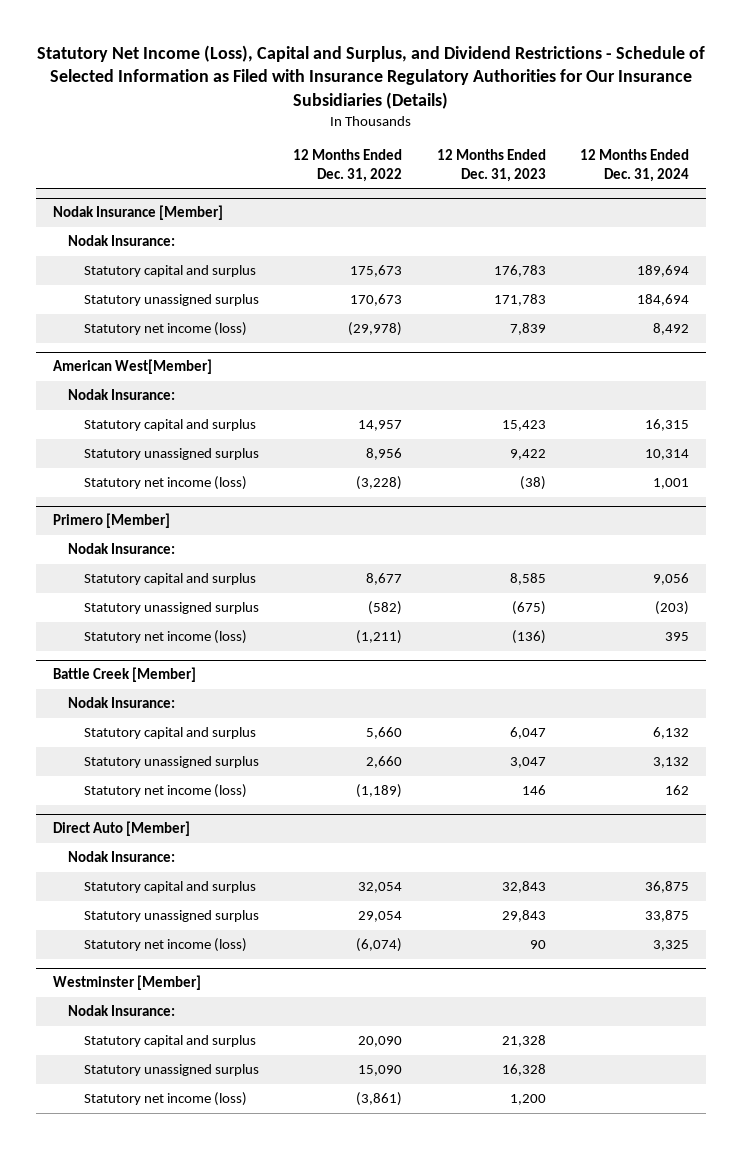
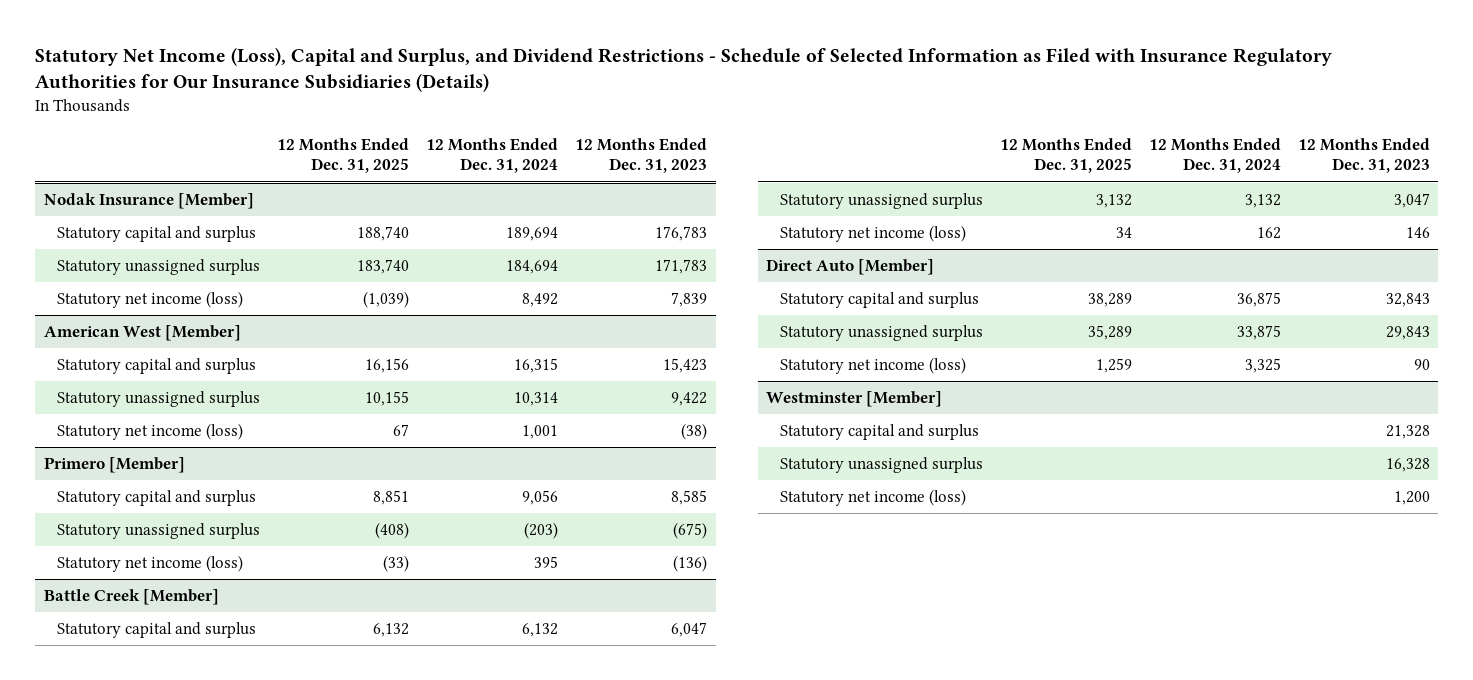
- | 12 Months Ended Dec. 31, 2022 | 12 Months Ended Dec. 31, 2023 | 12 Months Ended Dec. 31, 2024
+ | 12 Months Ended Dec. 31, 2025 | 12 Months Ended Dec. 31, 2024 | 12 Months Ended Dec. 31, 2023
@ Nodak Insurance [Member]
- Nodak Insurance:
- American West[Member]
- Nodak Insurance:
+ American West [Member]
@ Primero [Member]
- Nodak Insurance:
@ Battle Creek [Member]
- Nodak Insurance:
@ Direct Auto [Member]
- Nodak Insurance:
@ Westminster [Member]
- Nodak Insurance:

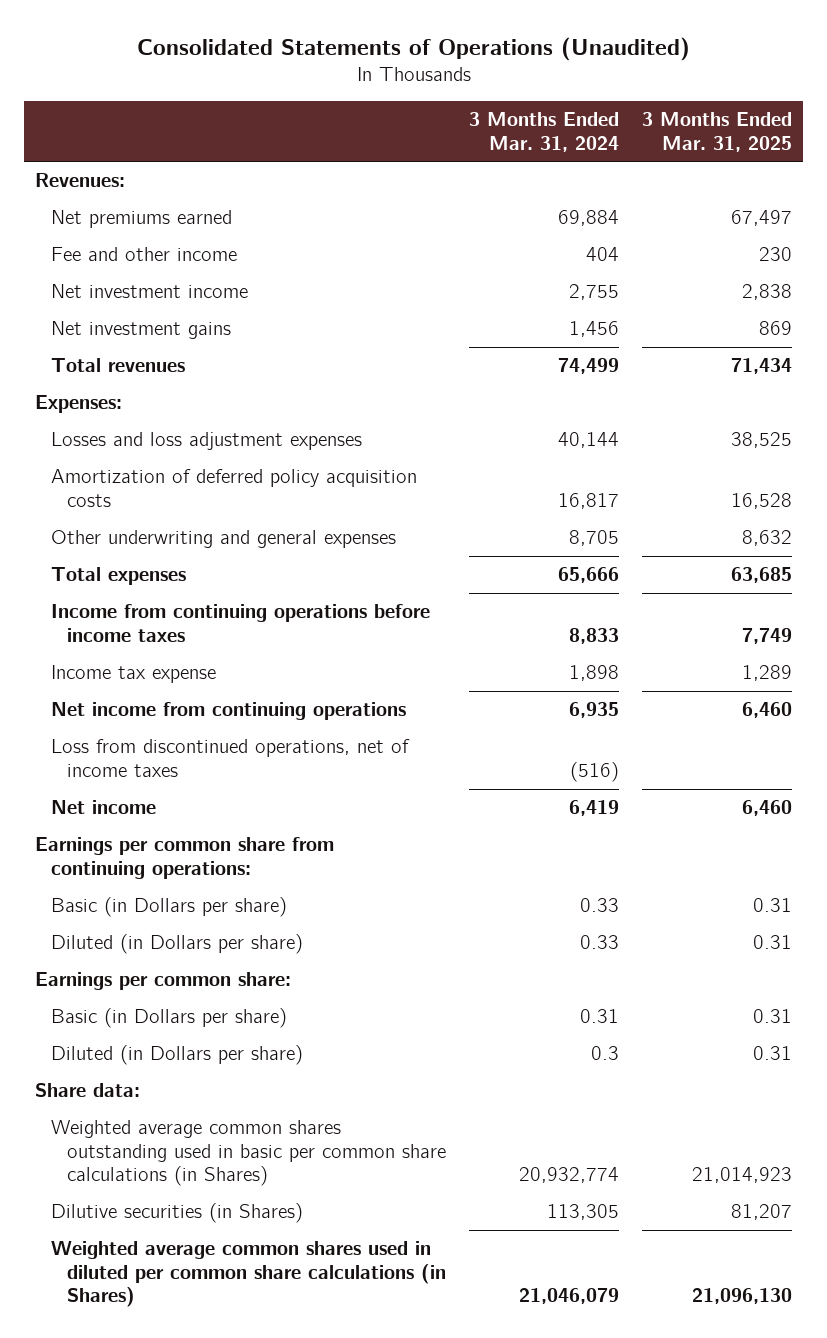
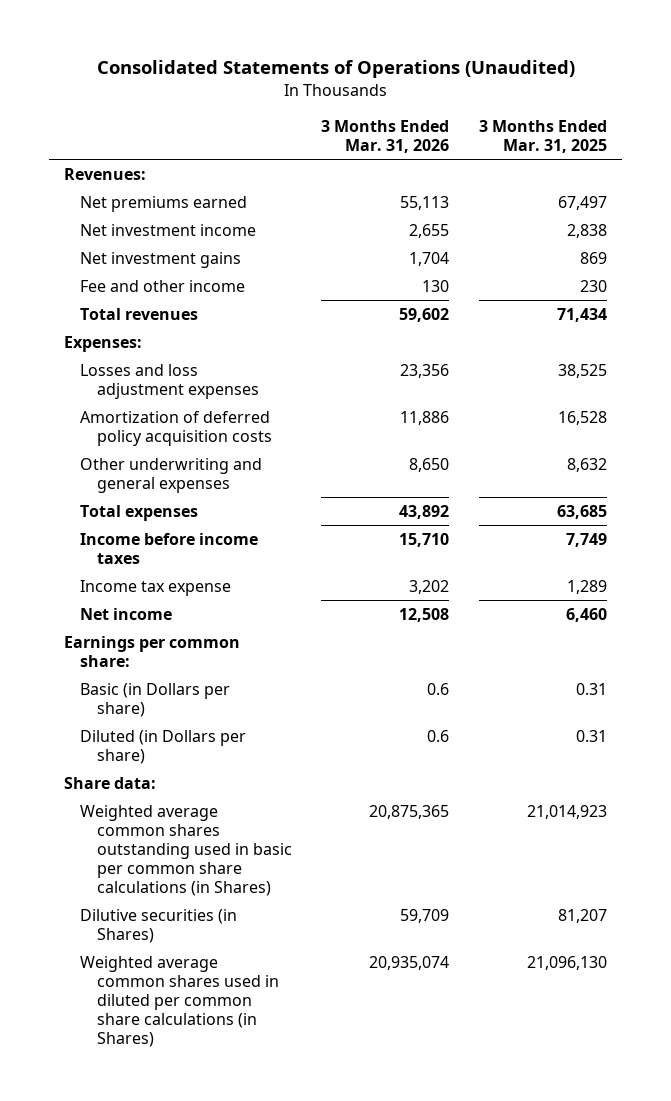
- | 3 Months Ended Mar. 31, 2024 | 3 Months Ended Mar. 31, 2025
+ | 3 Months Ended Mar. 31, 2026 | 3 Months Ended Mar. 31, 2025
moved down: Fee and other income | 130 | 230
- Income from continuing operations before income taxes | 8,833 | 7,749
+ Income before income taxes | 15,710 | 7,749
- Net income from continuing operations | 6,935 | 6,460
- Loss from discontinued operations, net of income taxes | (516) |
- Earnings per common share from continuing operations:
- Basic (in Dollars per share) | 0.33 | 0.31
- Diluted (in Dollars per share) | 0.33 | 0.31

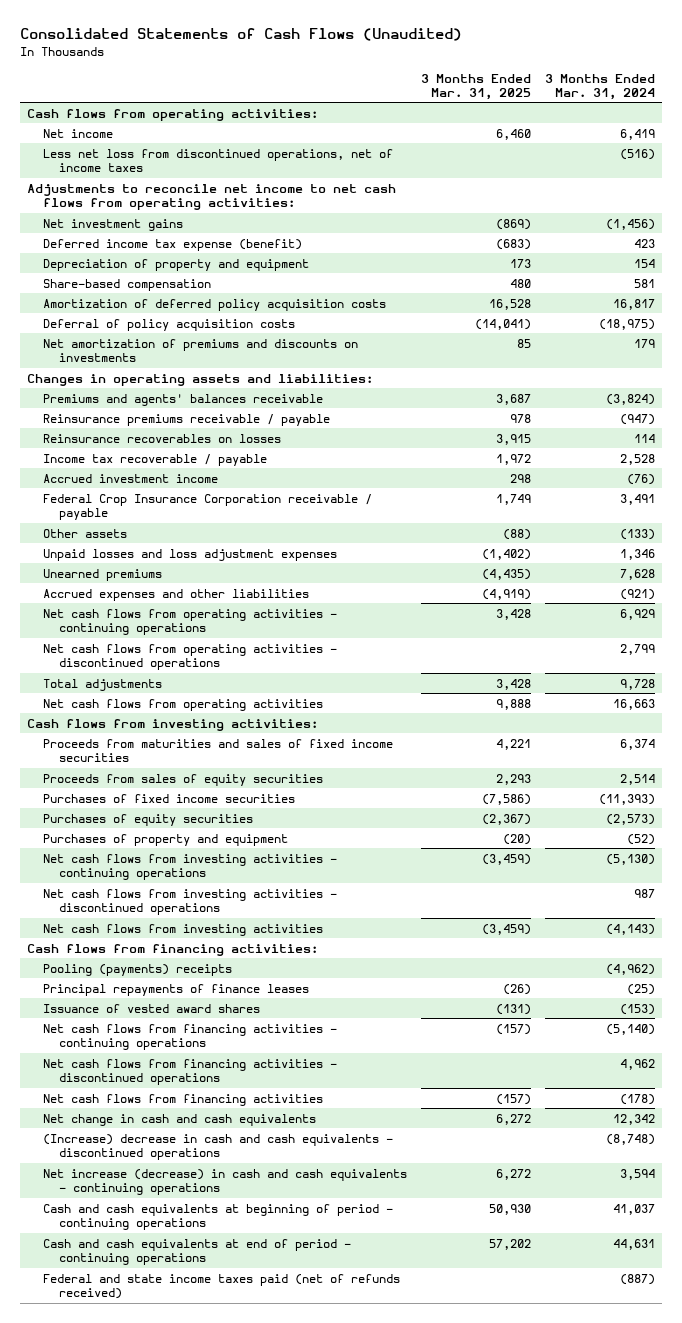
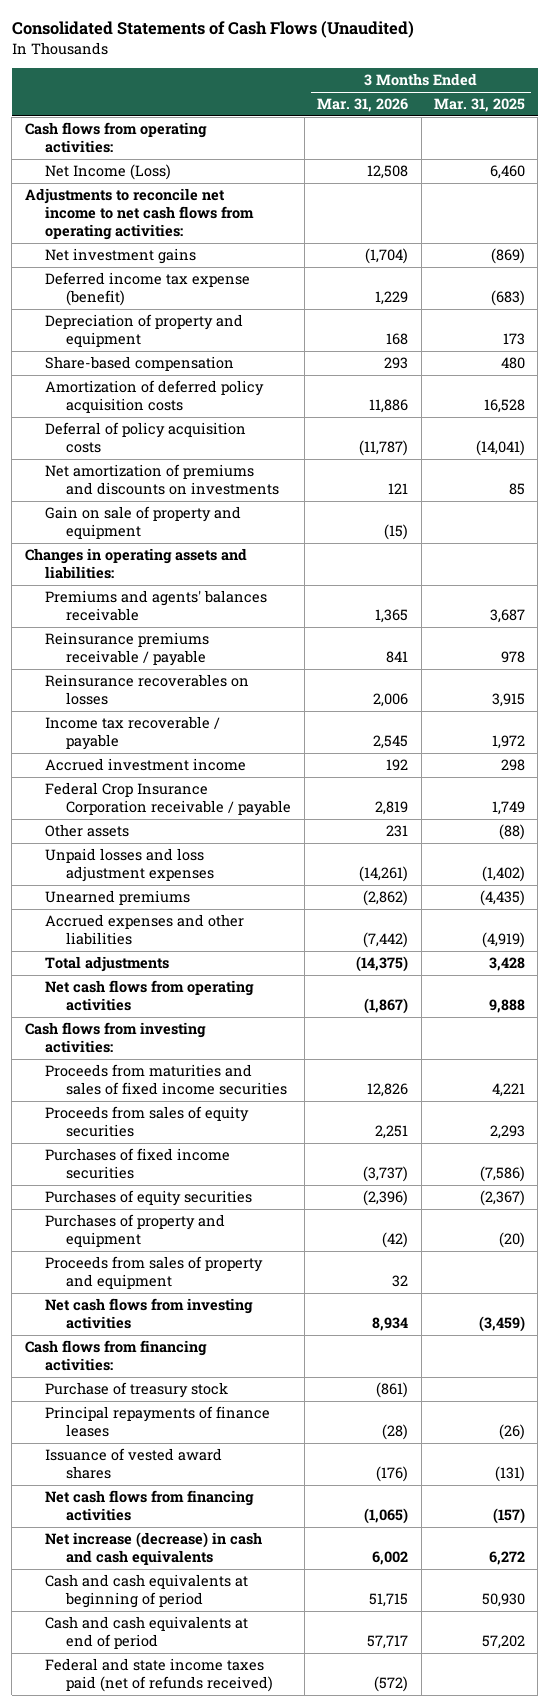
- | 3 Months Ended Mar. 31, 2025 | 3 Months Ended Mar. 31, 2024
+ | 3 Months Ended Mar. 31, 2026 | 3 Months Ended Mar. 31, 2025
- Net income | 6,460 | 6,419
- Less net loss from discontinued operations, net of income taxes | | (516)
+ Net Income (Loss) | 12,508 | 6,460
+ Gain on sale of property and equipment | (15) |
- Net cash flows from operating activities - continuing operations | 3,428 | 6,929
- Net cash flows from operating activities - discontinued operations | | 2,799
- Net cash flows from investing activities - continuing operations | (3,459) | (5,130)
- Net cash flows from investing activities - discontinued operations | | 987
+ Proceeds from sales of property and equipment | 32 |
- Pooling (payments) receipts | | (4,962)
+ Purchase of treasury stock | (861) |
- Net cash flows from financing activities - continuing operations | (157) | (5,140)
- Net cash flows from financing activities - discontinued operations | | 4,962
- Net change in cash and cash equivalents | 6,272 | 12,342
- (Increase) decrease in cash and cash equivalents - discontinued operations | | (8,748)
- Net increase (decrease) in cash and cash equivalents - continuing operations | 6,272 | 3,594
- Cash and cash equivalents at beginning of period - continuing operations | 50,930 | 41,037
- Cash and cash equivalents at end of period - continuing operations | 57,202 | 44,631
+ Net increase (decrease) in cash and cash equivalents | 6,002 | 6,272
+ Cash and cash equivalents at beginning of period | 51,715 | 50,930
+ Cash and cash equivalents at end of period | 57,717 | 57,202

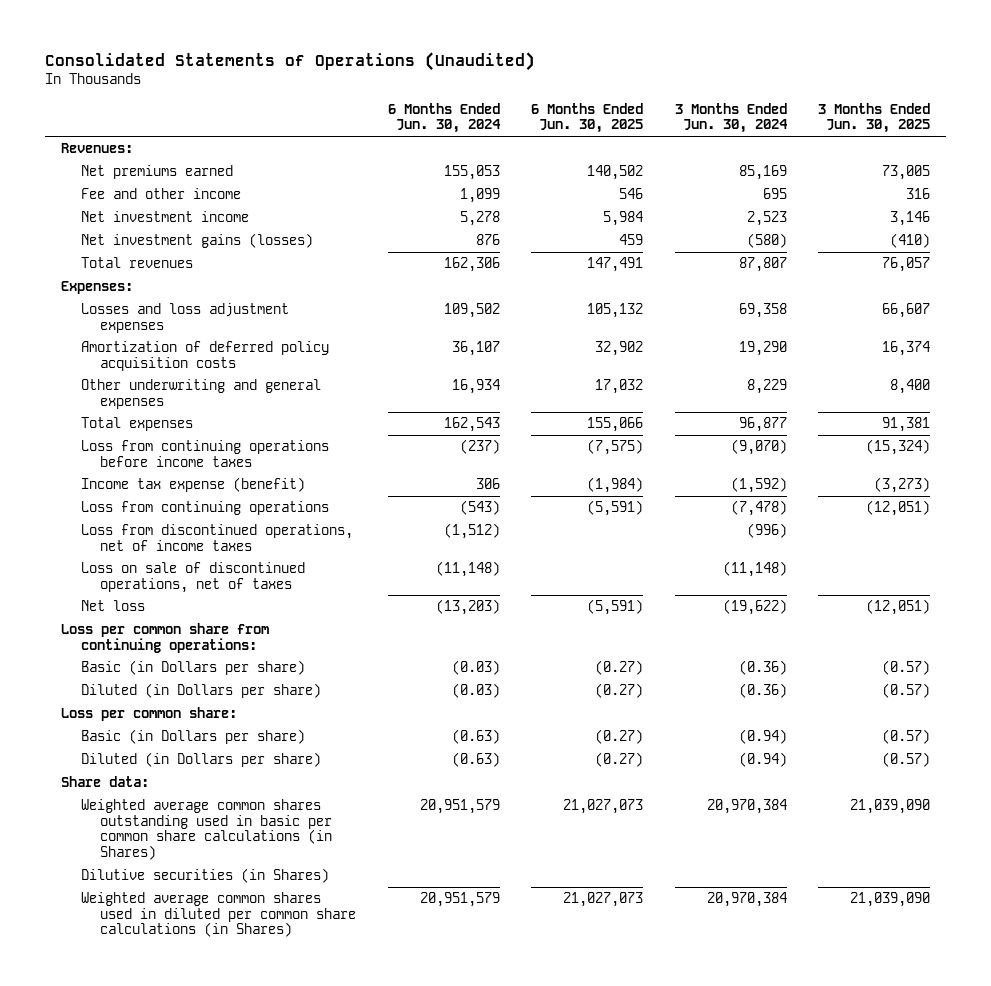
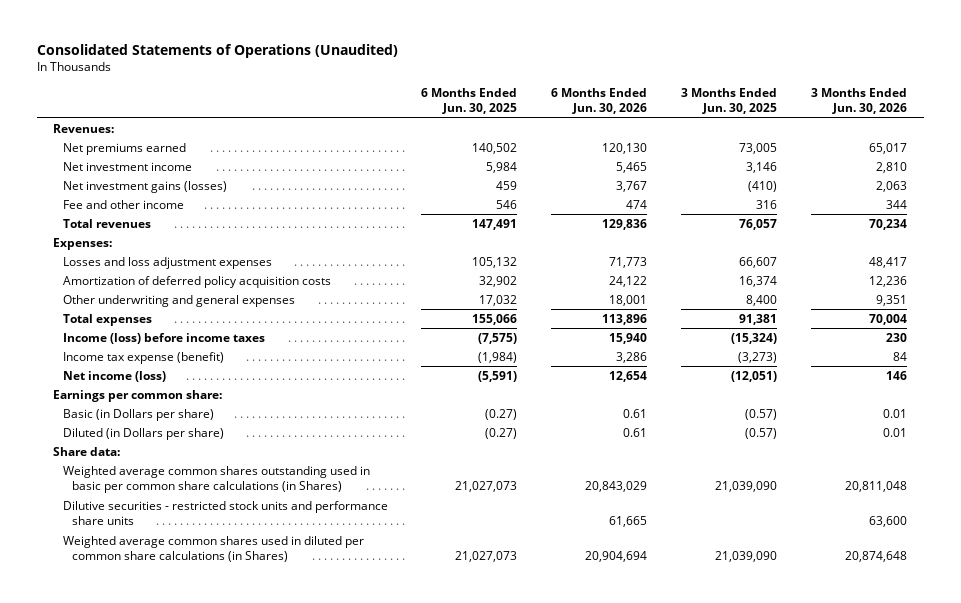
- | 6 Months Ended Jun. 30, 2024 | 6 Months Ended Jun. 30, 2025 | 3 Months Ended Jun. 30, 2024 | 3 Months Ended Jun. 30, 2025
+ | 6 Months Ended Jun. 30, 2025 | 6 Months Ended Jun. 30, 2026 | 3 Months Ended Jun. 30, 2025 | 3 Months Ended Jun. 30, 2026
moved down: Fee and other income | 546 | 474 | 316 | 344
- Loss from continuing operations before income taxes | (237) | (7,575) | (9,070) | (15,324)
+ Income (loss) before income taxes | (7,575) | 15,940 | (15,324) | 230
- Loss from continuing operations | (543) | (5,591) | (7,478) | (12,051)
- Loss from discontinued operations, net of income taxes | (1,512) | | (996) |
- Loss on sale of discontinued operations, net of taxes | (11,148) | | (11,148) |
- Net loss | (13,203) | (5,591) | (19,622) | (12,051)
- Loss per common share from continuing operations:
- Basic (in Dollars per share) | (0.03) | (0.27) | (0.36) | (0.57)
- Diluted (in Dollars per share) | (0.03) | (0.27) | (0.36) | (0.57)
- Loss per common share:
+ Net income (loss) | (5,591) | 12,654 | (12,051) | 146
+ Earnings per common share:
- Dilutive securities (in Shares)
+ Dilutive securities - restricted stock units and performance share units | | 61,665 | | 63,600

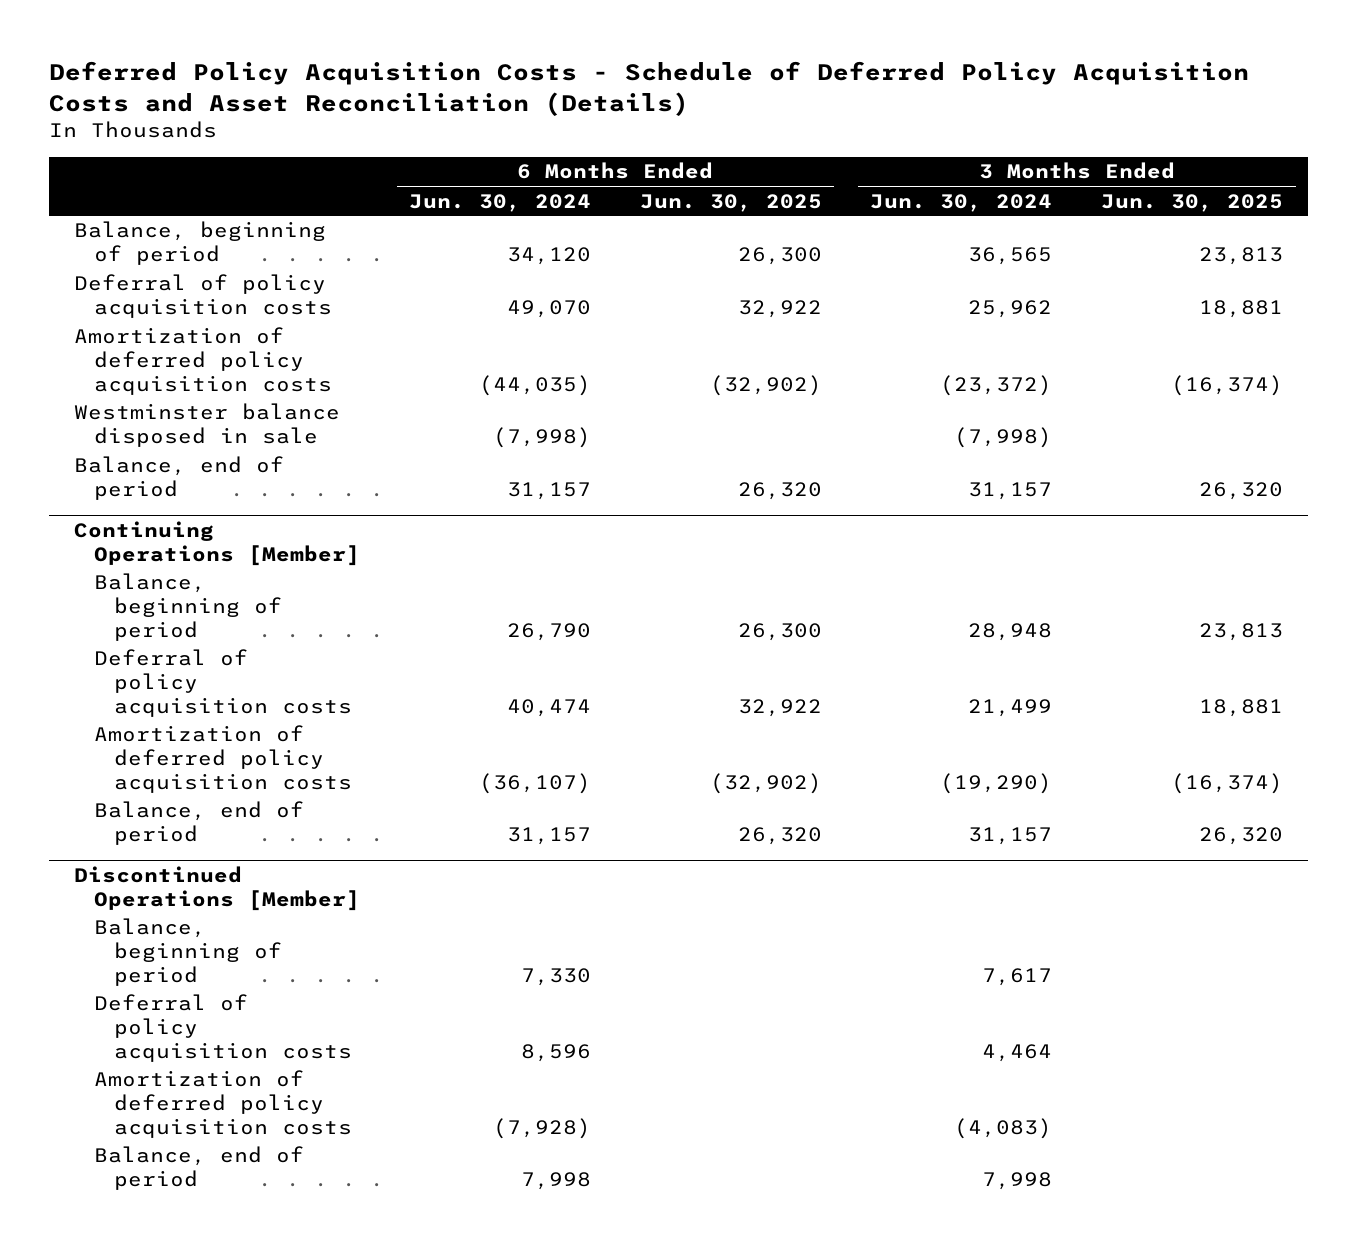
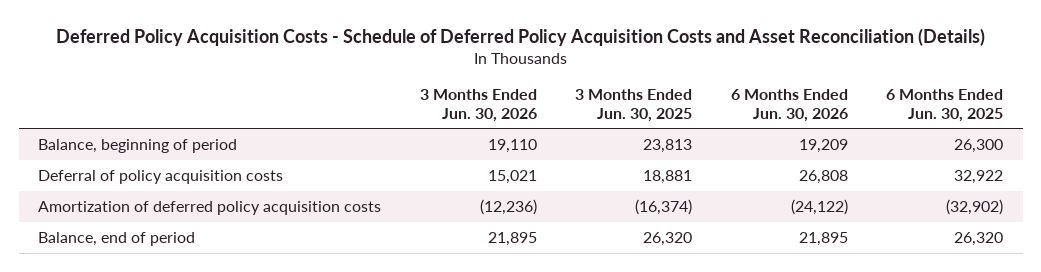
- | 6 Months Ended Jun. 30, 2024 | 6 Months Ended Jun. 30, 2025 | 3 Months Ended Jun. 30, 2024 | 3 Months Ended Jun. 30, 2025
+ | 3 Months Ended Jun. 30, 2026 | 3 Months Ended Jun. 30, 2025 | 6 Months Ended Jun. 30, 2026 | 6 Months Ended Jun. 30, 2025
- Westminster balance disposed in sale | (7,998) | | (7,998) |
- Continuing Operations [Member]
- Balance, beginning of period | 26,790 | 26,300 | 28,948 | 23,813
- Deferral of policy acquisition costs | 40,474 | 32,922 | 21,499 | 18,881
- Amortization of deferred policy acquisition costs | (36,107) | (32,902) | (19,290) | (16,374)
- Balance, end of period | 31,157 | 26,320 | 31,157 | 26,320
- Discontinued Operations [Member]
- Balance, beginning of period | 7,330 | | 7,617 |
- Deferral of policy acquisition costs | 8,596 | | 4,464 |
- Amortization of deferred policy acquisition costs | (7,928) | | (4,083) |
- Balance, end of period | 7,998 | | 7,998 |

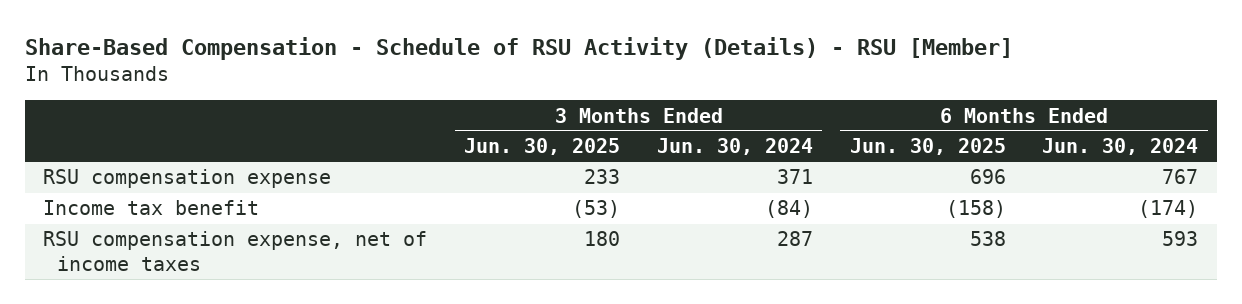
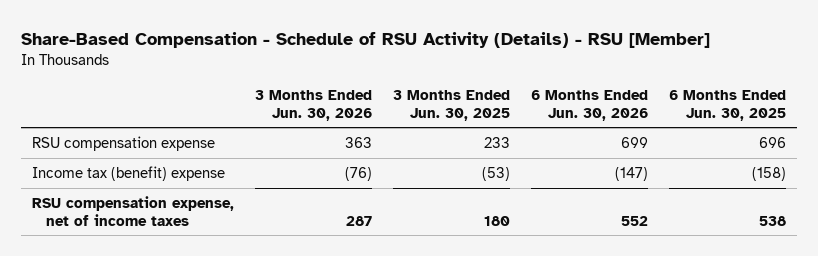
- | 3 Months Ended Jun. 30, 2025 | 3 Months Ended Jun. 30, 2024 | 6 Months Ended Jun. 30, 2025 | 6 Months Ended Jun. 30, 2024
+ | 3 Months Ended Jun. 30, 2026 | 3 Months Ended Jun. 30, 2025 | 6 Months Ended Jun. 30, 2026 | 6 Months Ended Jun. 30, 2025
- Income tax benefit | (53) | (84) | (158) | (174)
+ Income tax (benefit) expense | (76) | (53) | (147) | (158)

